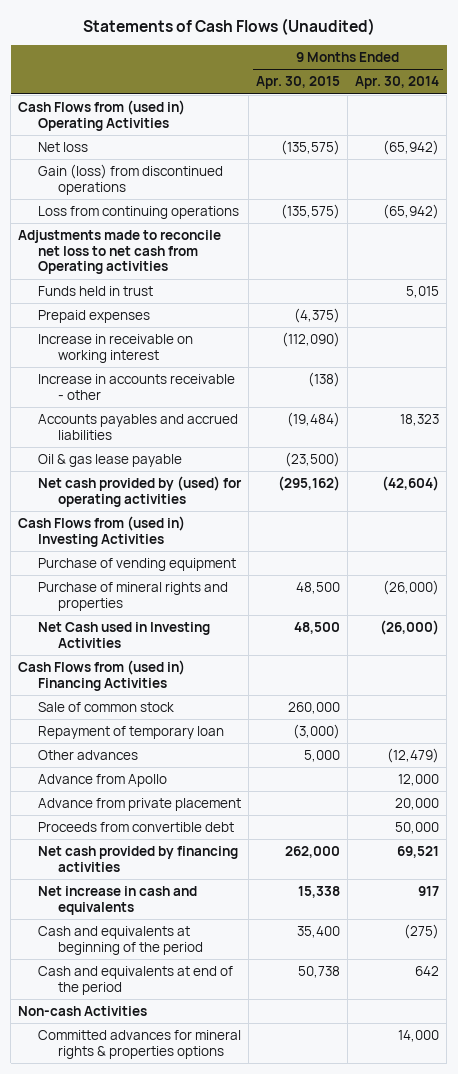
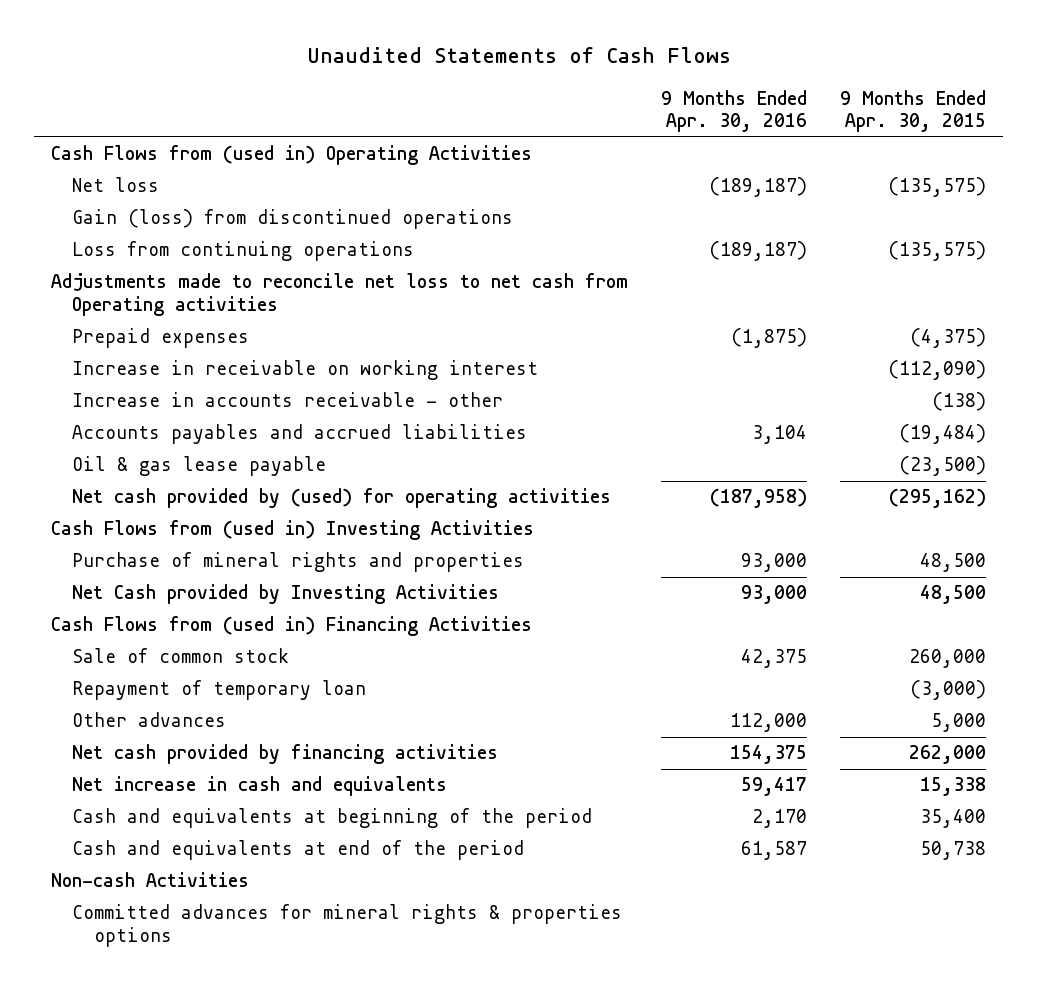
- Statements of Cash Flows (Unaudited)
+ Unaudited Statements of Cash Flows
- | 9 Months Ended Apr. 30, 2015 | 9 Months Ended Apr. 30, 2014
+ | 9 Months Ended Apr. 30, 2016 | 9 Months Ended Apr. 30, 2015
- Funds held in trust | | 5,015
- Purchase of vending equipment
- Net Cash used in Investing Activities | 48,500 | (26,000)
+ Net Cash provided by Investing Activities | 93,000 | 48,500
- Advance from Apollo | | 12,000
- Advance from private placement | | 20,000
- Proceeds from convertible debt | | 50,000

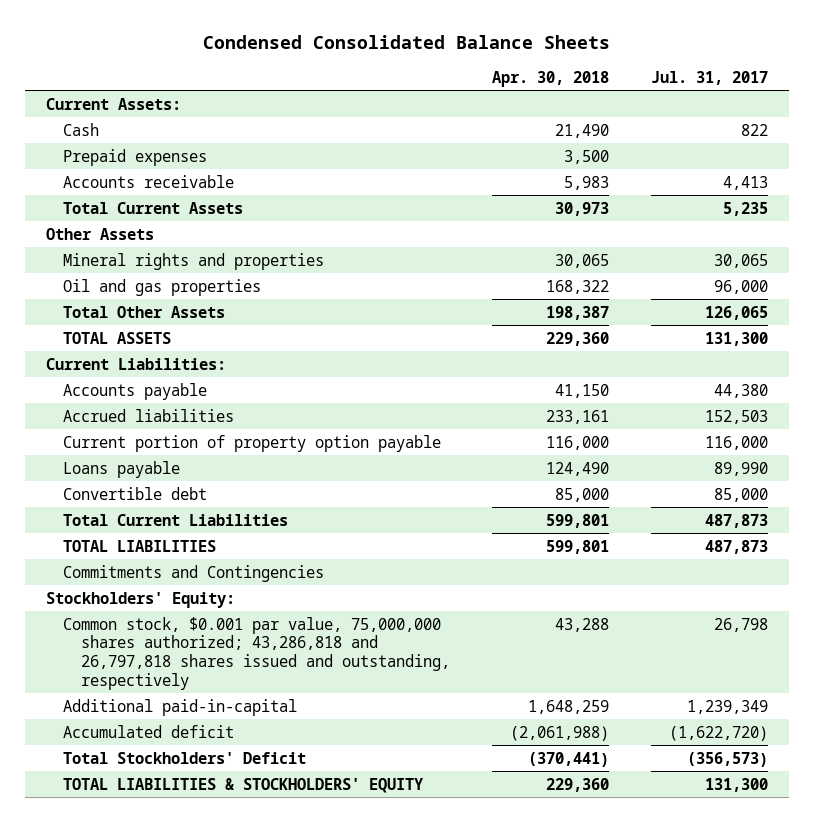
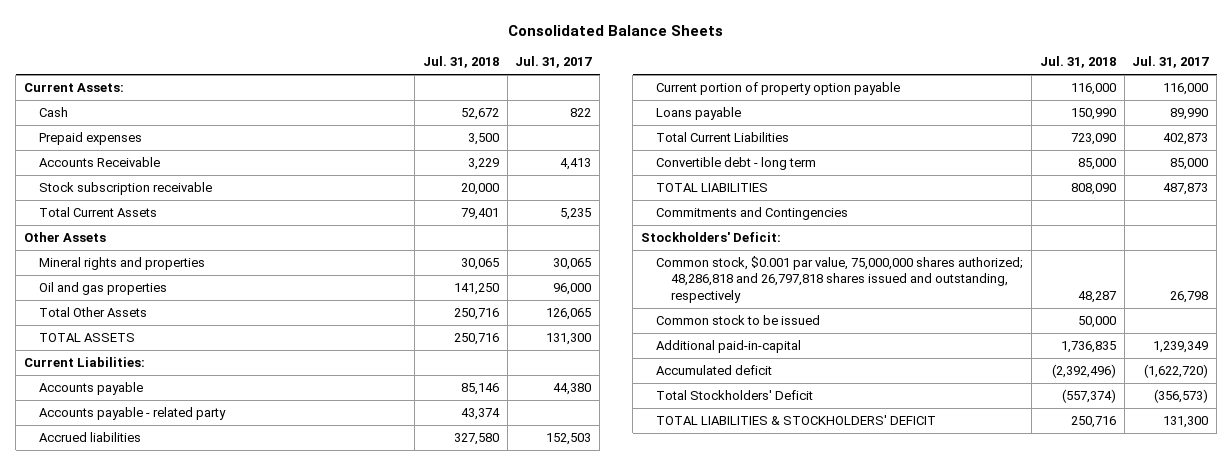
- Condensed Consolidated Balance Sheets
+ Consolidated Balance Sheets
- | Apr. 30, 2018 | Jul. 31, 2017
+ | Jul. 31, 2018 | Jul. 31, 2017
- Accounts receivable | 5,983 | 4,413
+ Accounts Receivable | 3,229 | 4,413
+ Stock subscription receivable | 20,000 |
+ Accounts payable - related party | 43,374 |
- Convertible debt | 85,000 | 85,000
- Total Current Liabilities | 599,801 | 487,873
+ Total Current Liabilities | 723,090 | 402,873
+ Convertible debt - long term | 85,000 | 85,000
- Stockholders' Equity:
- Common stock, $0.001 par value, 75,000,000 shares authorized; 43,286,818 and 26,797,818 shares issued and outstanding, respectively | 43,288 | 26,798
+ Stockholders' Deficit:
+ Common stock, $0.001 par value, 75,000,000 shares authorized; 48,286,818 and 26,797,818 shares issued and outstanding, respectively | 48,287 | 26,798
+ Common stock to be issued | 50,000 |
- TOTAL LIABILITIES & STOCKHOLDERS' EQUITY | 229,360 | 131,300
+ TOTAL LIABILITIES & STOCKHOLDERS' DEFICIT | 250,716 | 131,300

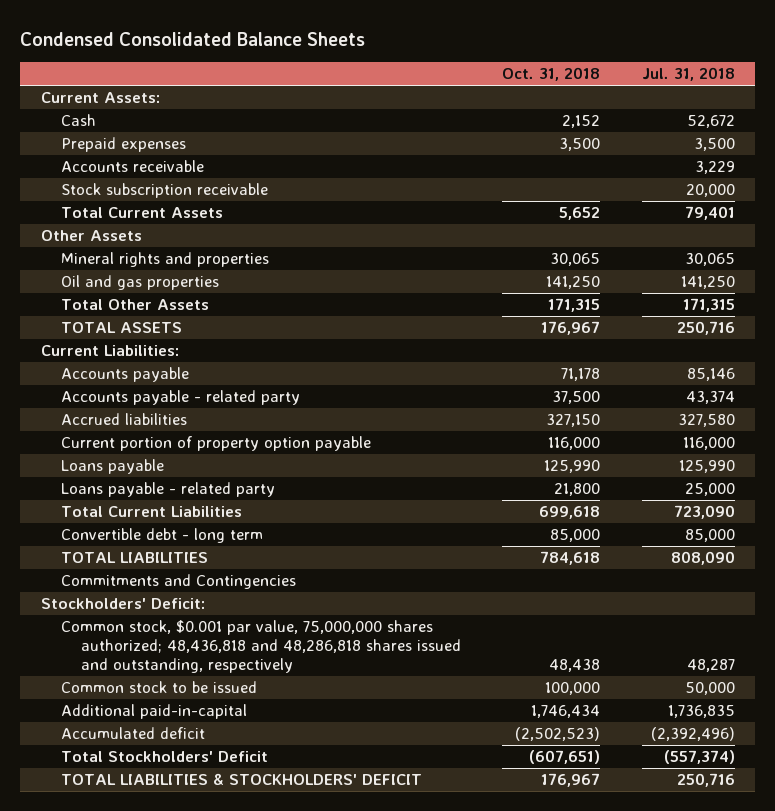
- Consolidated Balance Sheets
+ Condensed Consolidated Balance Sheets
- | Jul. 31, 2018 | Jul. 31, 2017
+ | Oct. 31, 2018 | Jul. 31, 2018
- Accounts Receivable | 3,229 | 4,413
+ Accounts receivable | | 3,229
- Total Other Assets | 250,716 | 126,065
+ Total Other Assets | 171,315 | 171,315
- Loans payable | 150,990 | 89,990
+ Loans payable | 125,990 | 125,990
+ Loans payable - related party | 21,800 | 25,000
- Common stock, $0.001 par value, 75,000,000 shares authorized; 48,286,818 and 26,797,818 shares issued and outstanding, respectively | 48,287 | 26,798
+ Common stock, $0.001 par value, 75,000,000 shares authorized; 48,436,818 and 48,286,818 shares issued and outstanding, respectively | 48,438 | 48,287

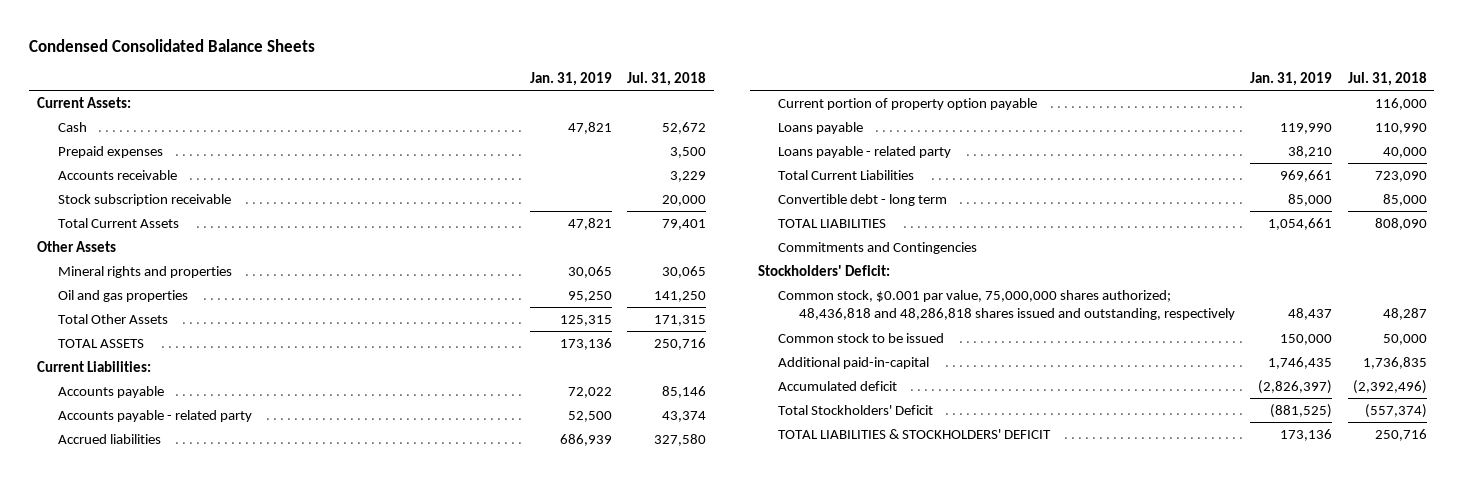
- | Oct. 31, 2018 | Jul. 31, 2018
+ | Jan. 31, 2019 | Jul. 31, 2018
- Loans payable | 125,990 | 125,990
- Loans payable - related party | 21,800 | 25,000
+ Loans payable | 119,990 | 110,990
+ Loans payable - related party | 38,210 | 40,000

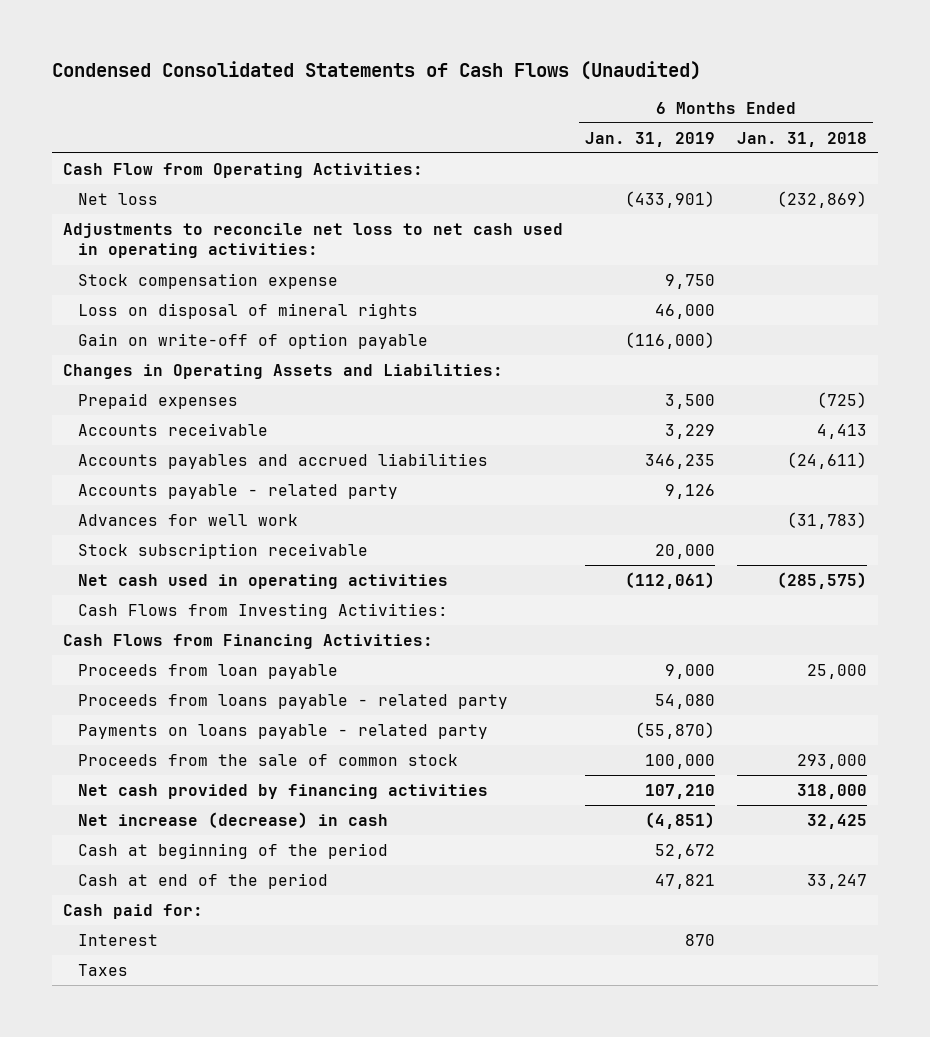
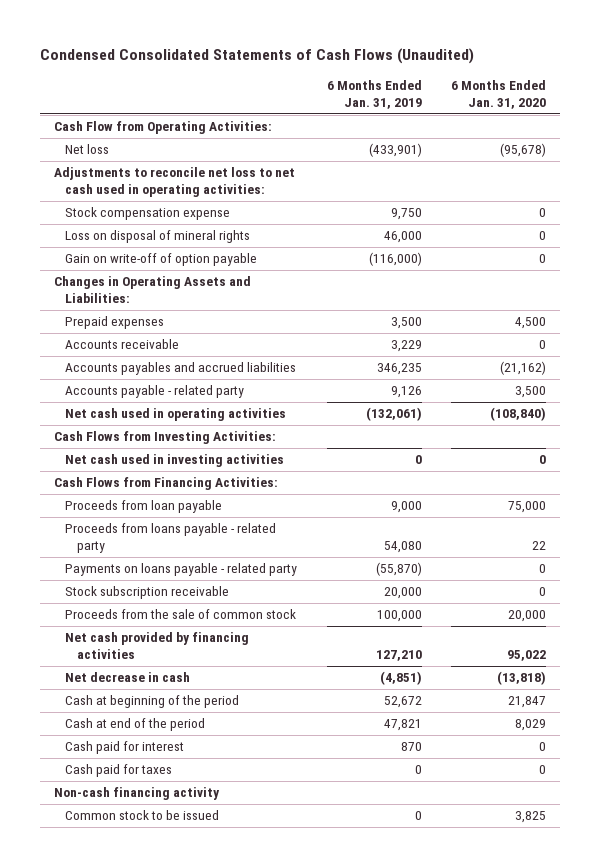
- | 6 Months Ended Jan. 31, 2019 | 6 Months Ended Jan. 31, 2018
+ | 6 Months Ended Jan. 31, 2019 | 6 Months Ended Jan. 31, 2020
- Advances for well work | | (31,783)
- Net cash used in operating activities | (112,061) | (285,575)
+ Net cash used in operating activities | (132,061) | (108,840)
+ Net cash used in investing activities | 0 | 0
moved down: Stock subscription receivable | 20,000 | 0
- Net cash provided by financing activities | 107,210 | 318,000
- Net increase (decrease) in cash | (4,851) | 32,425
+ Net cash provided by financing activities | 127,210 | 95,022
+ Net decrease in cash | (4,851) | (13,818)
- Cash paid for:
- Interest | 870 |
- Taxes
+ Cash paid for interest | 870 | 0
+ Cash paid for taxes | 0 | 0
+ Non-cash financing activity
+ Common stock to be issued | 0 | 3,825

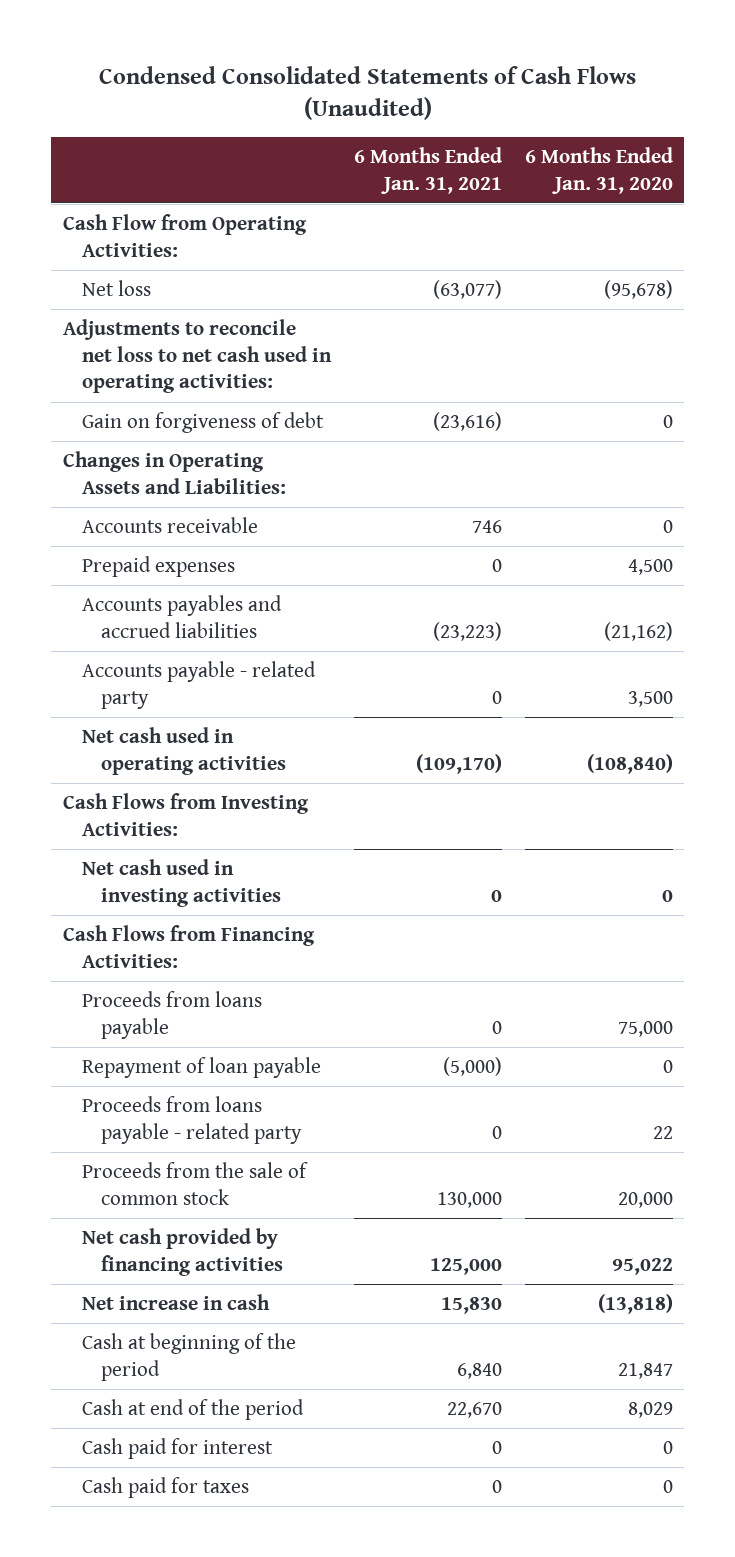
- | 6 Months Ended Jan. 31, 2019 | 6 Months Ended Jan. 31, 2020
+ | 6 Months Ended Jan. 31, 2021 | 6 Months Ended Jan. 31, 2020
- Stock compensation expense | 9,750 | 0
- Loss on disposal of mineral rights | 46,000 | 0
- Gain on write-off of option payable | (116,000) | 0
+ Gain on forgiveness of debt | (23,616) | 0
moved down: Prepaid expenses | 0 | 4,500
- Proceeds from loan payable | 9,000 | 75,000
+ Proceeds from loans payable | 0 | 75,000
+ Repayment of loan payable | (5,000) | 0
- Payments on loans payable - related party | (55,870) | 0
- Stock subscription receivable | 20,000 | 0
- Net decrease in cash | (4,851) | (13,818)
+ Net increase in cash | 15,830 | (13,818)
- Non-cash financing activity
- Common stock to be issued | 0 | 3,825

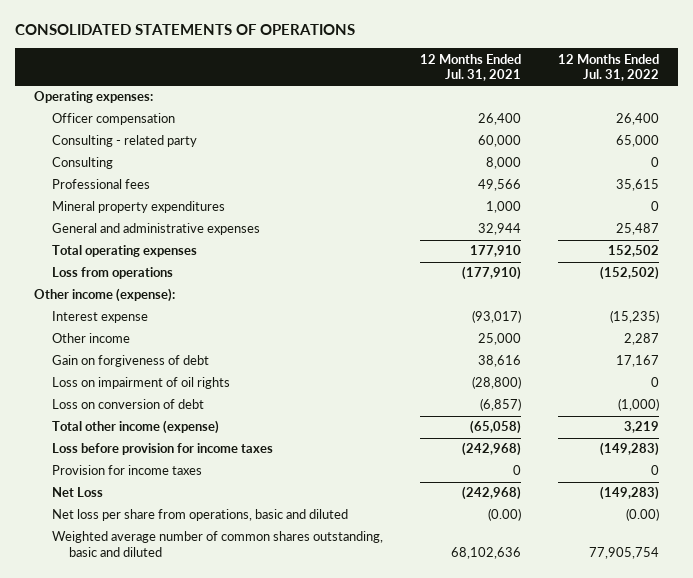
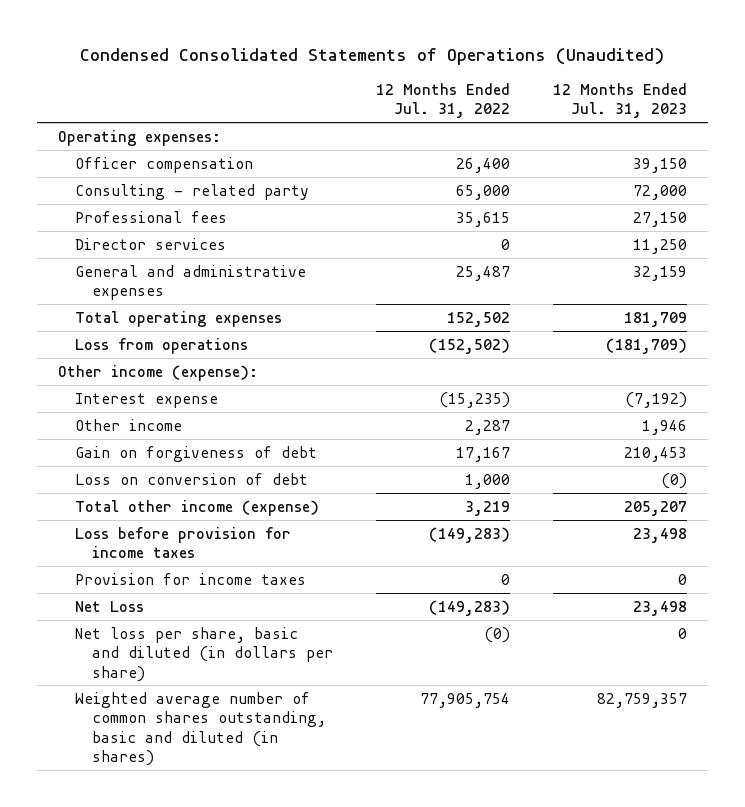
- CONSOLIDATED STATEMENTS OF OPERATIONS
+ Condensed Consolidated Statements of Operations (Unaudited)
- | 12 Months Ended Jul. 31, 2021 | 12 Months Ended Jul. 31, 2022
+ | 12 Months Ended Jul. 31, 2022 | 12 Months Ended Jul. 31, 2023
- Consulting | 8,000 | 0
- Mineral property expenditures | 1,000 | 0
+ Director services | 0 | 11,250
- Loss on impairment of oil rights | (28,800) | 0
- Loss on conversion of debt | (6,857) | (1,000)
+ Loss on conversion of debt | 1,000 | (0)
- Net loss per share from operations, basic and diluted | (0.00) | (0.00)
- Weighted average number of common shares outstanding, basic and diluted | 68,102,636 | 77,905,754
+ Net loss per share, basic and diluted (in dollars per share) | (0) | 0
+ Weighted average number of common shares outstanding, basic and diluted (in shares) | 77,905,754 | 82,759,357

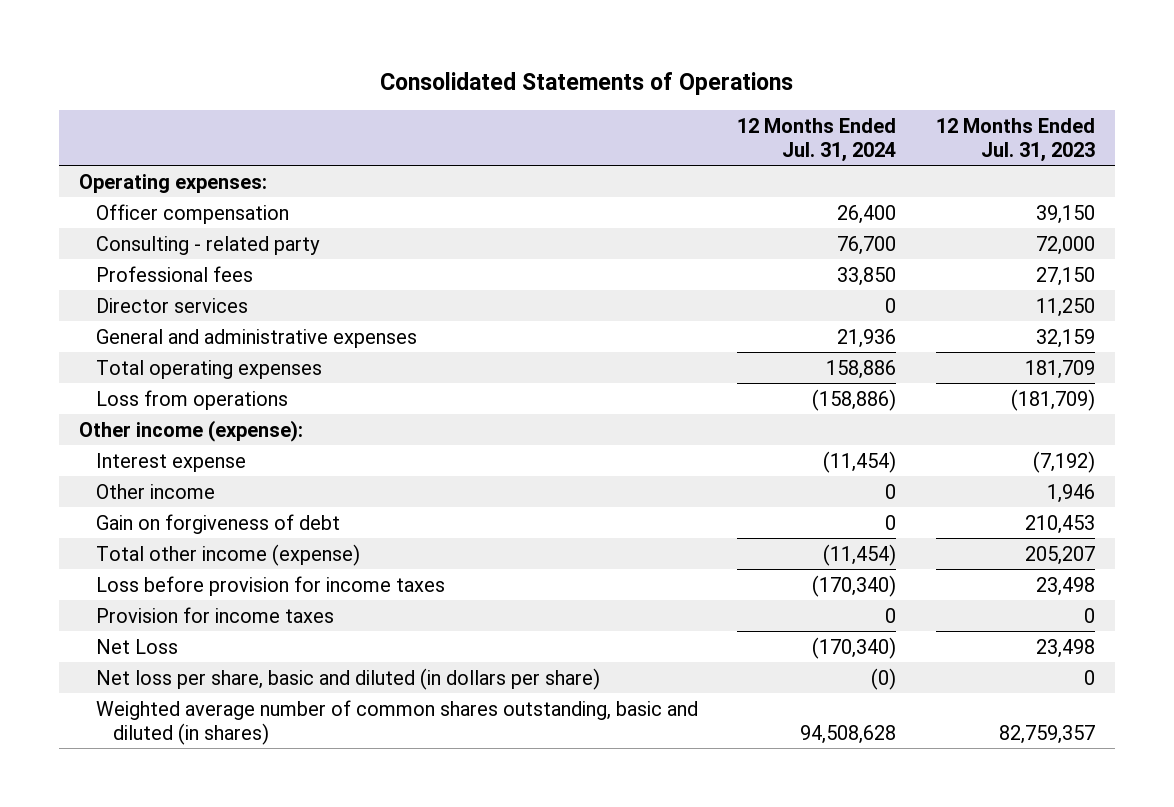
- Condensed Consolidated Statements of Operations (Unaudited)
+ Consolidated Statements of Operations
- | 12 Months Ended Jul. 31, 2022 | 12 Months Ended Jul. 31, 2023
+ | 12 Months Ended Jul. 31, 2024 | 12 Months Ended Jul. 31, 2023
- Loss on conversion of debt | 1,000 | (0)

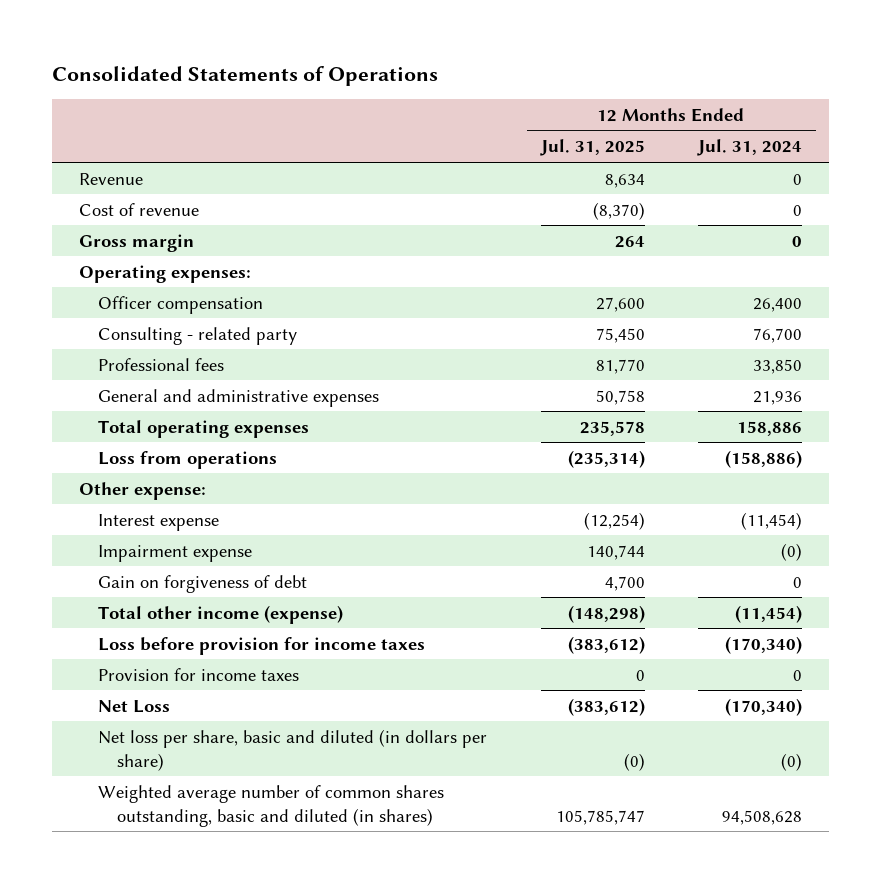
- | 12 Months Ended Jul. 31, 2024 | 12 Months Ended Jul. 31, 2023
+ | 12 Months Ended Jul. 31, 2025 | 12 Months Ended Jul. 31, 2024
+ Revenue | 8,634 | 0
+ Cost of revenue | (8,370) | 0
+ Gross margin | 264 | 0
- Director services | 0 | 11,250
- Other income (expense):
+ Other expense:
- Other income | 0 | 1,946
+ Impairment expense | 140,744 | (0)

